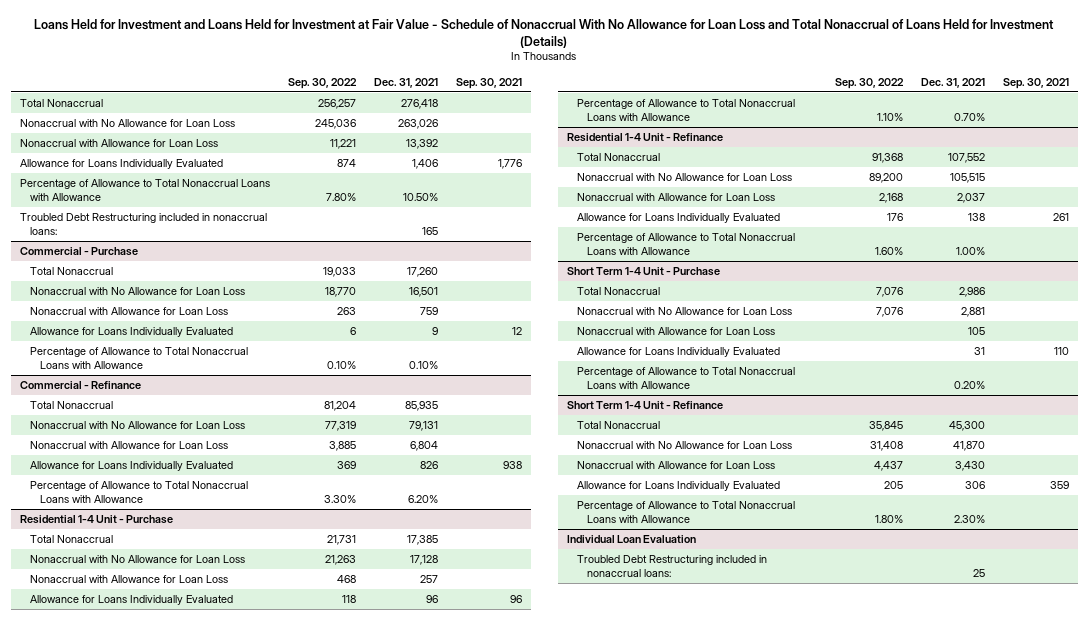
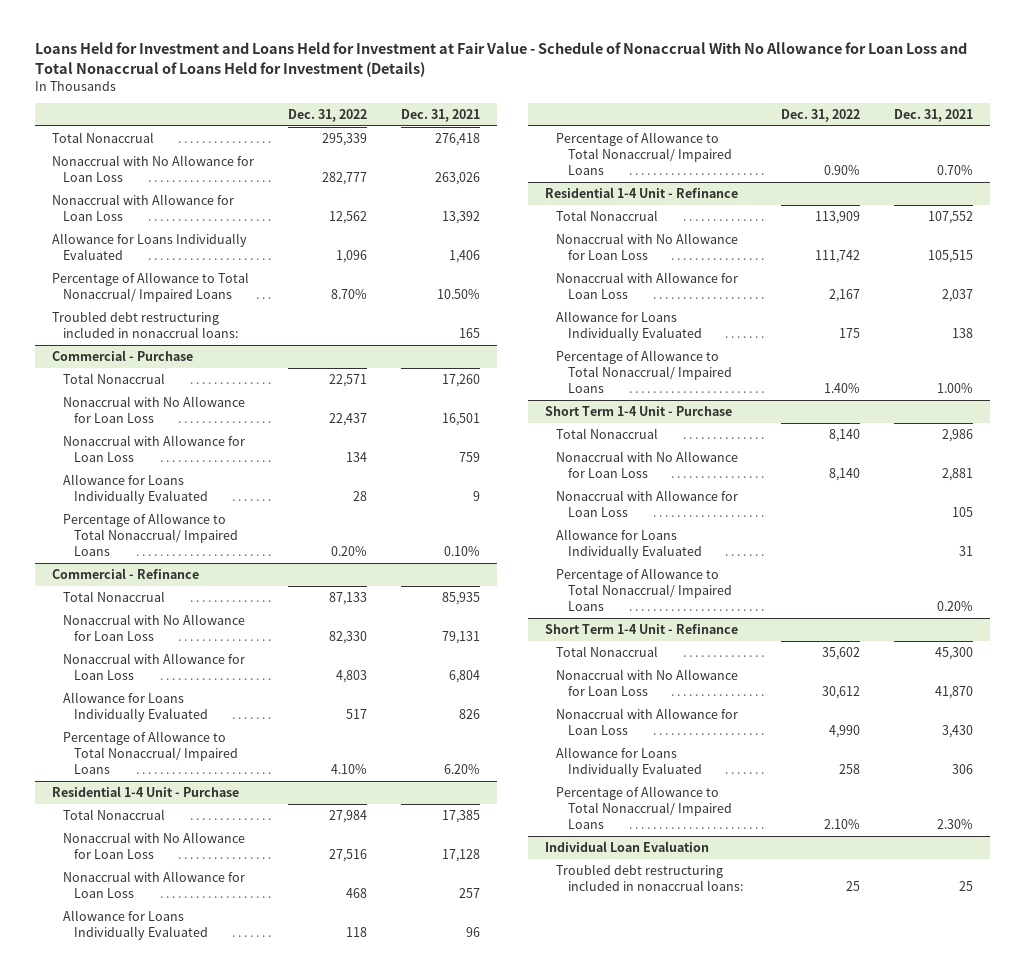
- | Sep. 30, 2022 | Dec. 31, 2021 | Sep. 30, 2021
+ | Dec. 31, 2022 | Dec. 31, 2021
- Percentage of Allowance to Total Nonaccrual Loans with Allowance | 7.80% | 10.50% |
- Troubled Debt Restructuring included in nonaccrual loans: | | 165 |
+ Percentage of Allowance to Total Nonaccrual/ Impaired Loans | 8.70% | 10.50%
+ Troubled debt restructuring included in nonaccrual loans: | | 165
@ Commercial - Purchase
- Percentage of Allowance to Total Nonaccrual Loans with Allowance | 0.10% | 0.10% |
+ Percentage of Allowance to Total Nonaccrual/ Impaired Loans | 0.20% | 0.10%
@ Commercial - Refinance
- Percentage of Allowance to Total Nonaccrual Loans with Allowance | 3.30% | 6.20% |
+ Percentage of Allowance to Total Nonaccrual/ Impaired Loans | 4.10% | 6.20%
@ Residential 1-4 Unit - Purchase
- Percentage of Allowance to Total Nonaccrual Loans with Allowance | 1.10% | 0.70% |
+ Percentage of Allowance to Total Nonaccrual/ Impaired Loans | 0.90% | 0.70%
@ Residential 1-4 Unit - Refinance
- Percentage of Allowance to Total Nonaccrual Loans with Allowance | 1.60% | 1.00% |
+ Percentage of Allowance to Total Nonaccrual/ Impaired Loans | 1.40% | 1.00%
@ Short Term 1-4 Unit - Purchase
- Percentage of Allowance to Total Nonaccrual Loans with Allowance | | 0.20% |
+ Percentage of Allowance to Total Nonaccrual/ Impaired Loans | | 0.20%
@ Short Term 1-4 Unit - Refinance
- Percentage of Allowance to Total Nonaccrual Loans with Allowance | 1.80% | 2.30% |
+ Percentage of Allowance to Total Nonaccrual/ Impaired Loans | 2.10% | 2.30%
@ Individual Loan Evaluation
- Troubled Debt Restructuring included in nonaccrual loans: | | 25 |
+ Troubled debt restructuring included in nonaccrual loans: | 25 | 25

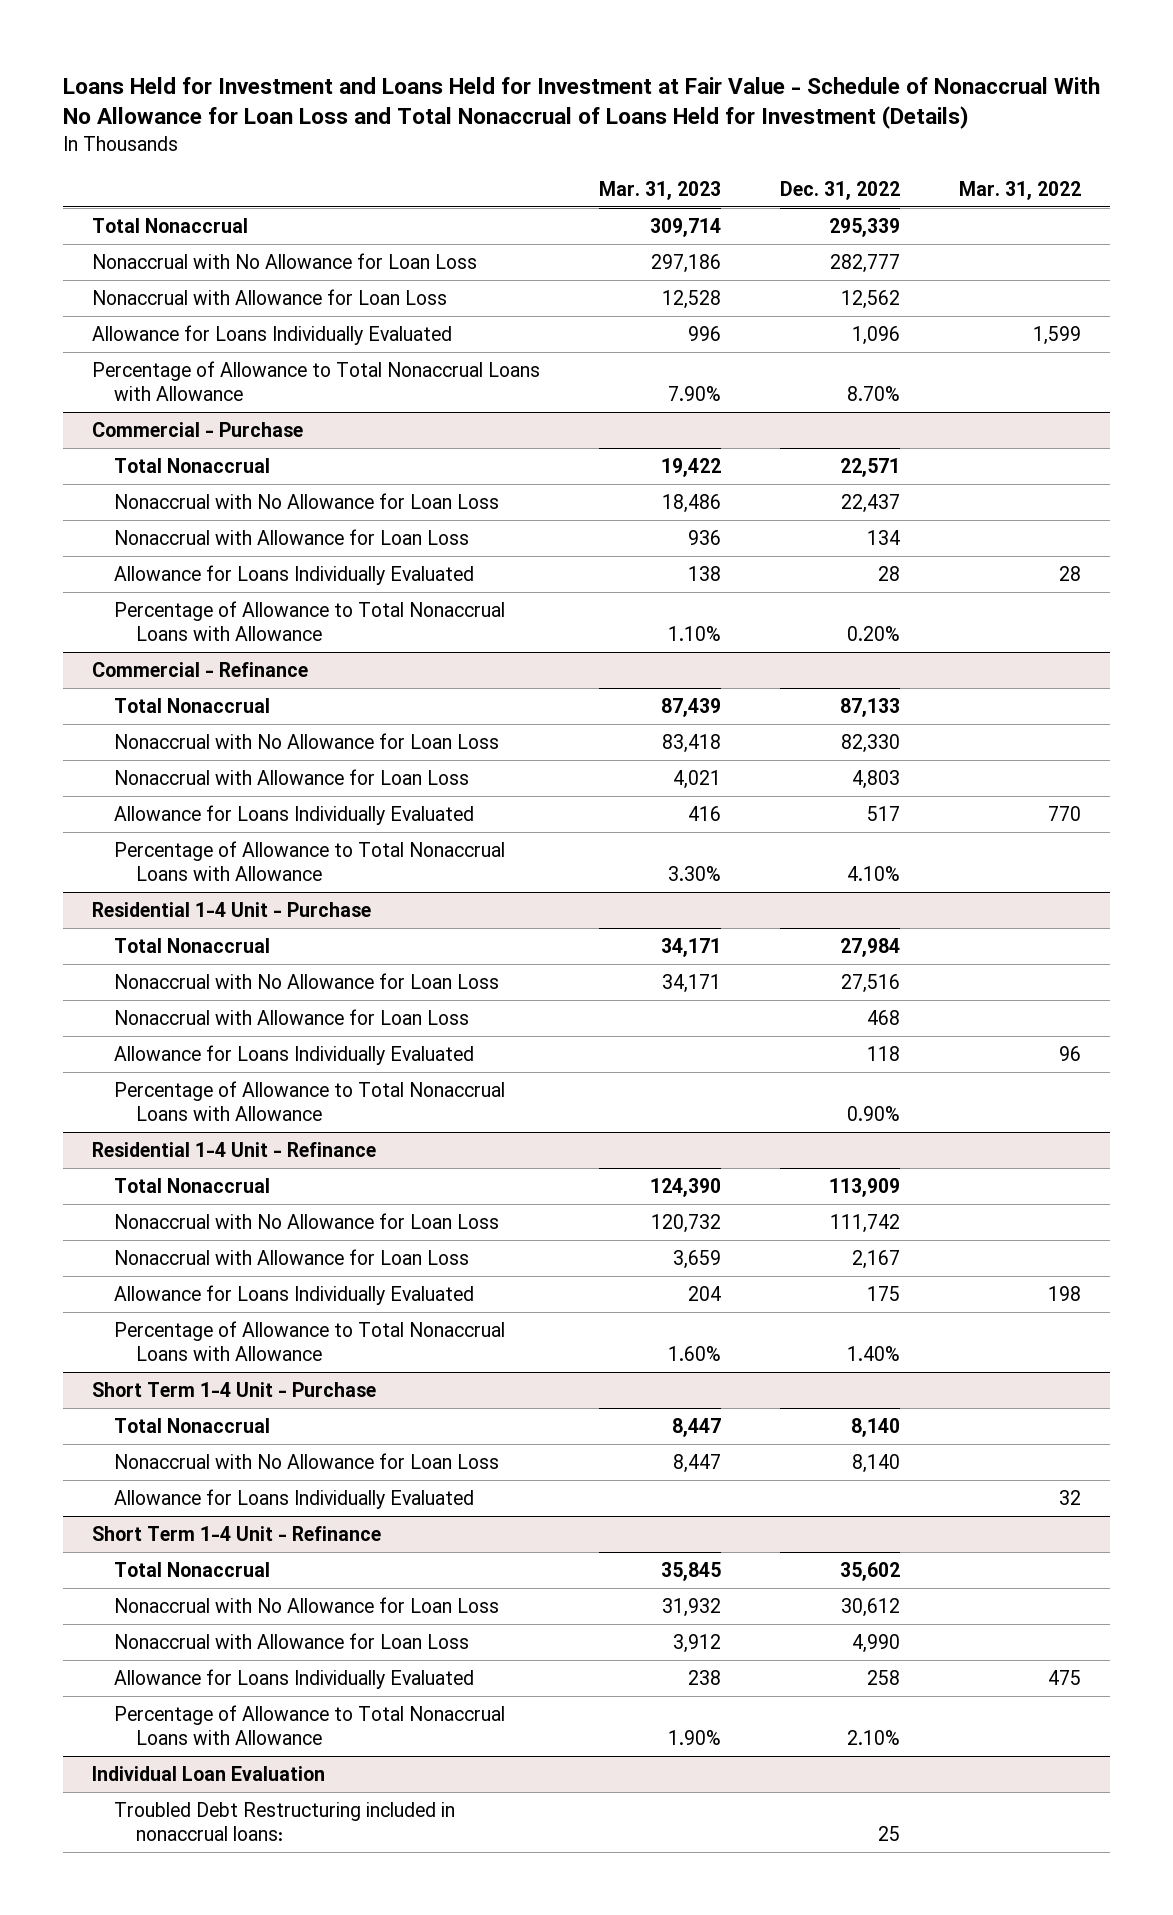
- | Dec. 31, 2022 | Dec. 31, 2021
+ | Mar. 31, 2023 | Dec. 31, 2022 | Mar. 31, 2022
- Percentage of Allowance to Total Nonaccrual/ Impaired Loans | 8.70% | 10.50%
- Troubled debt restructuring included in nonaccrual loans: | | 165
+ Percentage of Allowance to Total Nonaccrual Loans with Allowance | 7.90% | 8.70% |
@ Commercial - Purchase
- Percentage of Allowance to Total Nonaccrual/ Impaired Loans | 0.20% | 0.10%
+ Percentage of Allowance to Total Nonaccrual Loans with Allowance | 1.10% | 0.20% |
@ Commercial - Refinance
- Percentage of Allowance to Total Nonaccrual/ Impaired Loans | 4.10% | 6.20%
+ Percentage of Allowance to Total Nonaccrual Loans with Allowance | 3.30% | 4.10% |
@ Residential 1-4 Unit - Purchase
- Percentage of Allowance to Total Nonaccrual/ Impaired Loans | 0.90% | 0.70%
+ Percentage of Allowance to Total Nonaccrual Loans with Allowance | | 0.90% |
@ Residential 1-4 Unit - Refinance
- Percentage of Allowance to Total Nonaccrual/ Impaired Loans | 1.40% | 1.00%
+ Percentage of Allowance to Total Nonaccrual Loans with Allowance | 1.60% | 1.40% |
@ Short Term 1-4 Unit - Purchase
- Nonaccrual with Allowance for Loan Loss | | 105
- Percentage of Allowance to Total Nonaccrual/ Impaired Loans | | 0.20%
@ Short Term 1-4 Unit - Refinance
- Percentage of Allowance to Total Nonaccrual/ Impaired Loans | 2.10% | 2.30%
+ Percentage of Allowance to Total Nonaccrual Loans with Allowance | 1.90% | 2.10% |
@ Individual Loan Evaluation
- Troubled debt restructuring included in nonaccrual loans: | 25 | 25
+ Troubled Debt Restructuring included in nonaccrual loans: | | 25 |

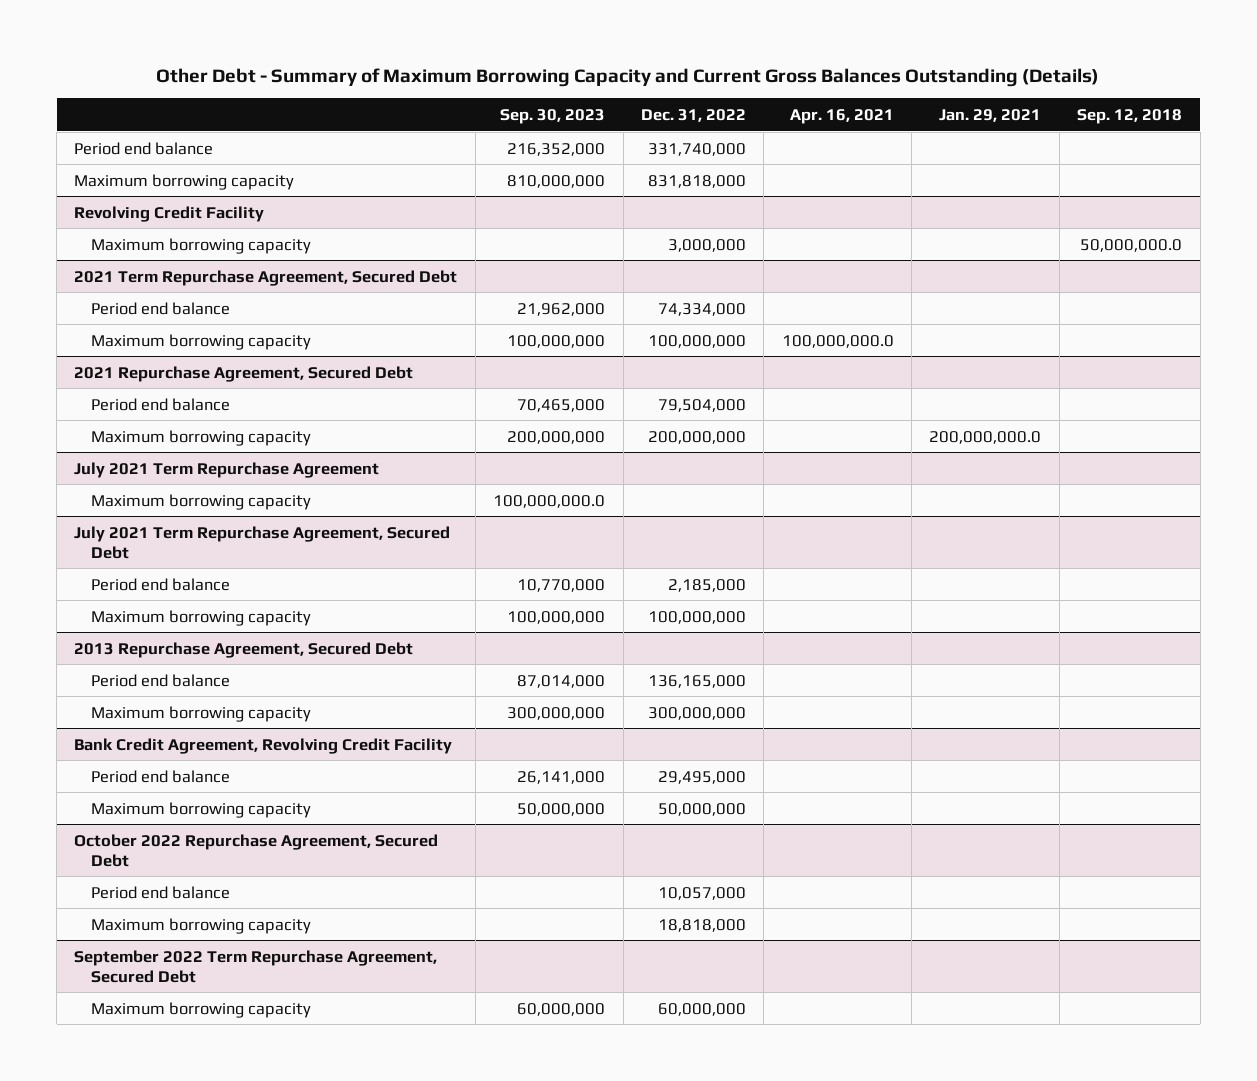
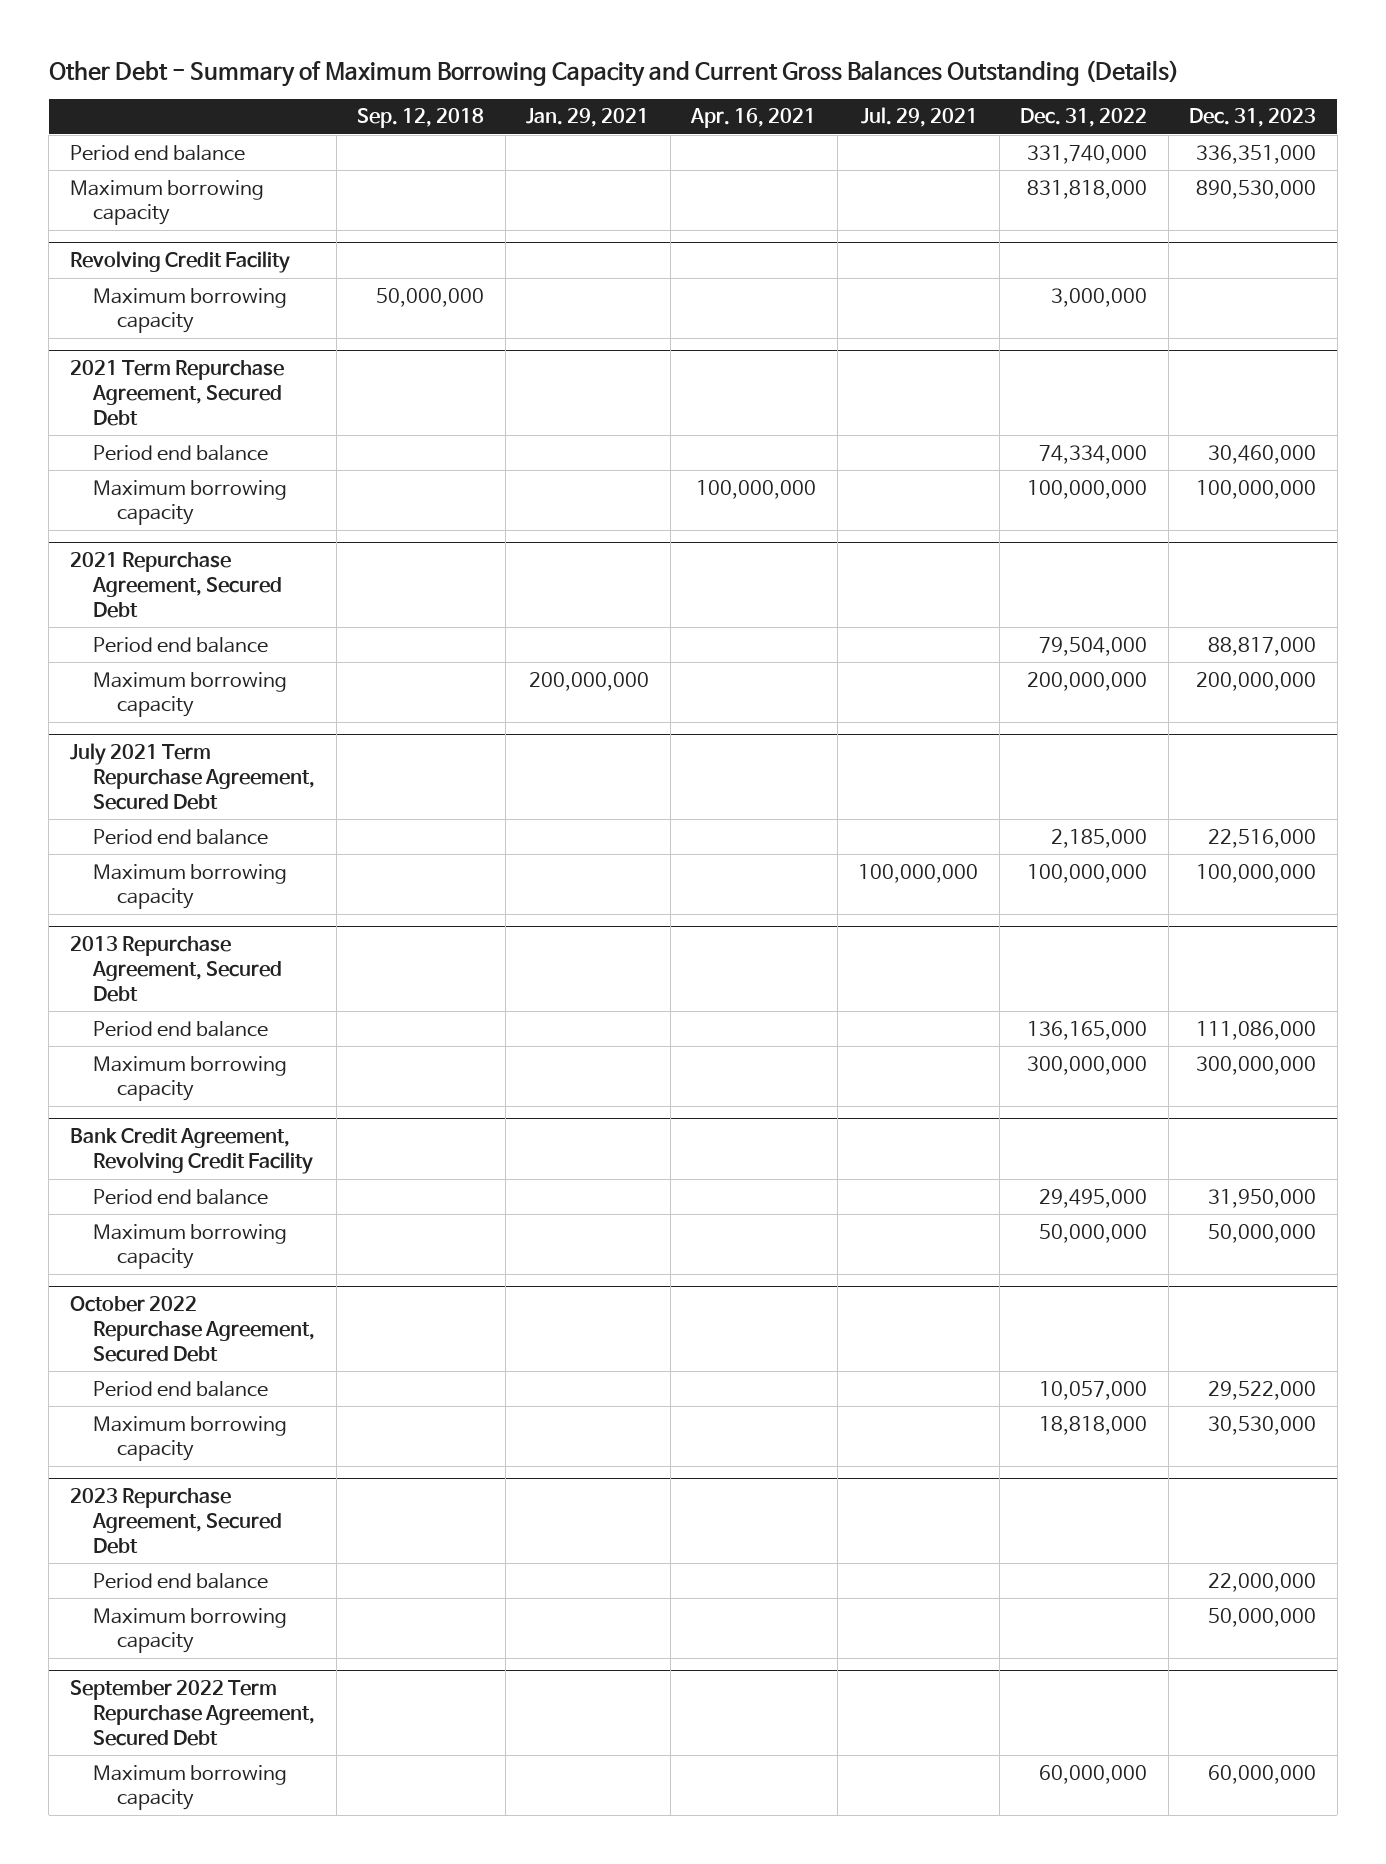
- | Sep. 30, 2023 | Dec. 31, 2022 | Apr. 16, 2021 | Jan. 29, 2021 | Sep. 12, 2018
+ | Sep. 12, 2018 | Jan. 29, 2021 | Apr. 16, 2021 | Jul. 29, 2021 | Dec. 31, 2022 | Dec. 31, 2023
@ Revolving Credit Facility
- Maximum borrowing capacity | | 3,000,000 | | | 50,000,000.0
+ Maximum borrowing capacity | 50,000,000 | | | | 3,000,000 |
@ 2021 Term Repurchase Agreement, Secured Debt
- Maximum borrowing capacity | 100,000,000 | 100,000,000 | 100,000,000.0 | |
+ Maximum borrowing capacity | | | 100,000,000 | | 100,000,000 | 100,000,000
@ 2021 Repurchase Agreement, Secured Debt
- Maximum borrowing capacity | 200,000,000 | 200,000,000 | | 200,000,000.0 |
- July 2021 Term Repurchase Agreement
- Maximum borrowing capacity | 100,000,000.0 | | | |
@ 2021 Repurchase Agreement, Secured Debt
+ Maximum borrowing capacity | | 200,000,000 | | | 200,000,000 | 200,000,000
+ 2023 Repurchase Agreement, Secured Debt
+ Period end balance | | | | | | 22,000,000
+ Maximum borrowing capacity | | | | | | 50,000,000

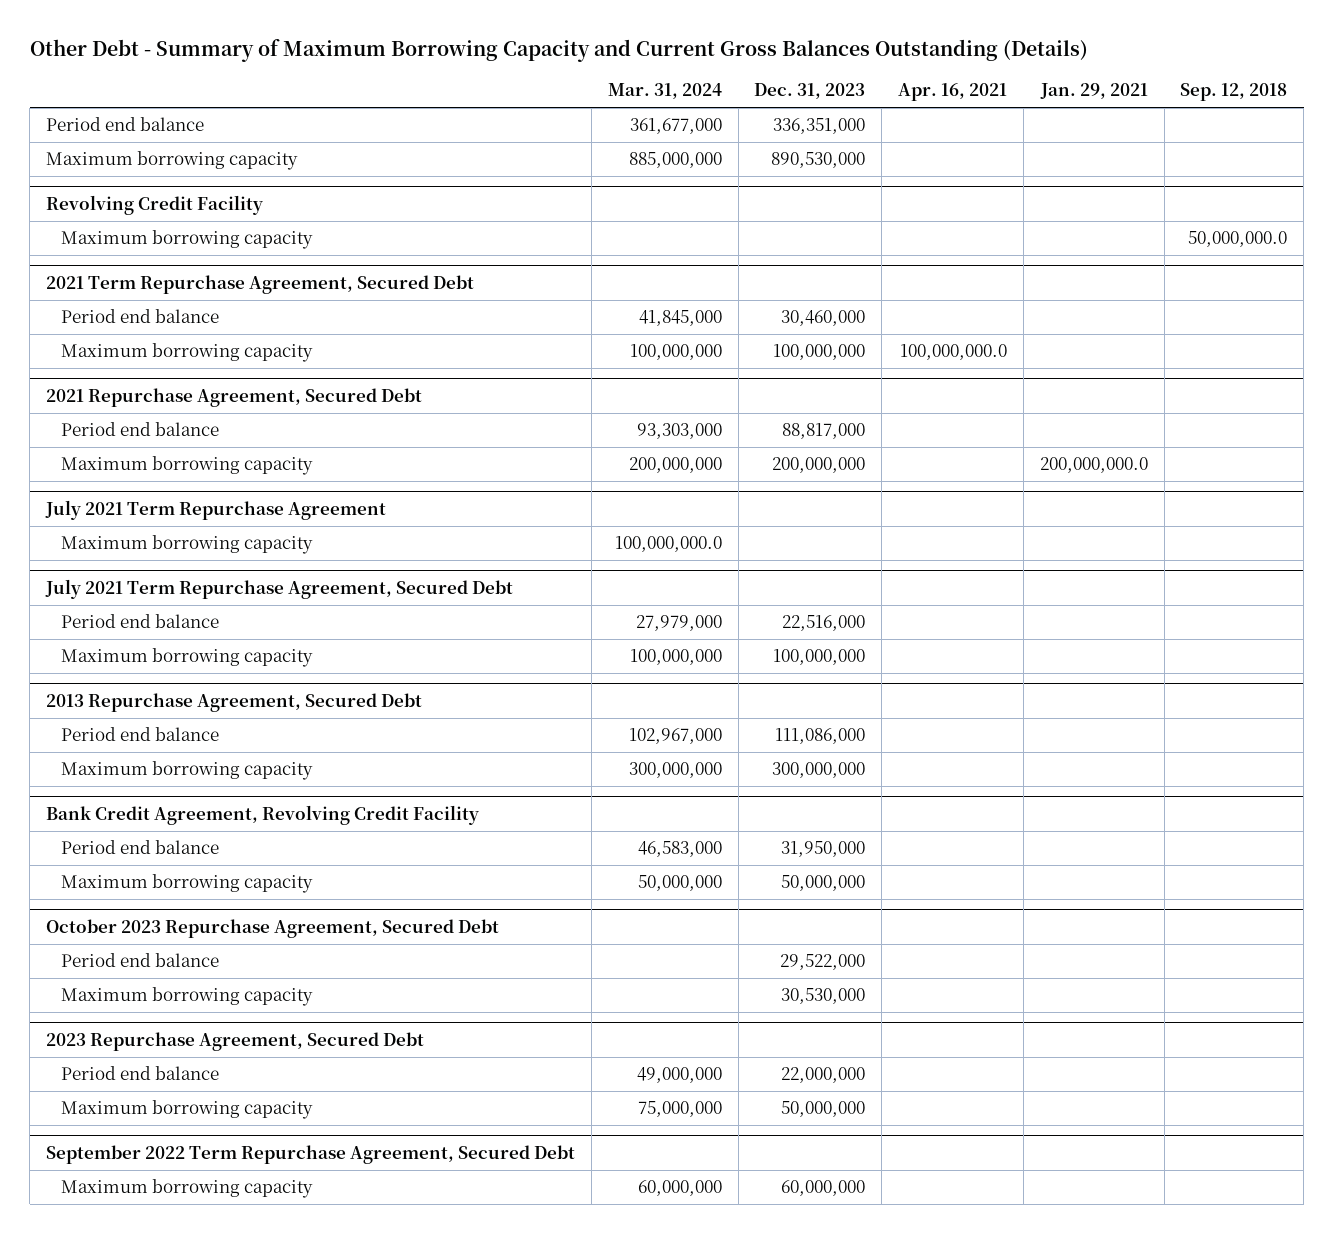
- | Sep. 12, 2018 | Jan. 29, 2021 | Apr. 16, 2021 | Jul. 29, 2021 | Dec. 31, 2022 | Dec. 31, 2023
+ | Mar. 31, 2024 | Dec. 31, 2023 | Apr. 16, 2021 | Jan. 29, 2021 | Sep. 12, 2018
@ Revolving Credit Facility
- Maximum borrowing capacity | 50,000,000 | | | | 3,000,000 |
+ Maximum borrowing capacity | | | | | 50,000,000.0
@ 2021 Term Repurchase Agreement, Secured Debt
- Maximum borrowing capacity | | | 100,000,000 | | 100,000,000 | 100,000,000
+ Maximum borrowing capacity | 100,000,000 | 100,000,000 | 100,000,000.0 | |
@ 2021 Repurchase Agreement, Secured Debt
- Maximum borrowing capacity | | 200,000,000 | | | 200,000,000 | 200,000,000
+ Maximum borrowing capacity | 200,000,000 | 200,000,000 | | 200,000,000.0 |
+ July 2021 Term Repurchase Agreement
+ Maximum borrowing capacity | 100,000,000.0 | | | |
- October 2022 Repurchase Agreement, Secured Debt
+ October 2023 Repurchase Agreement, Secured Debt

